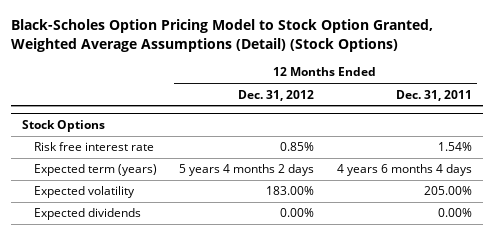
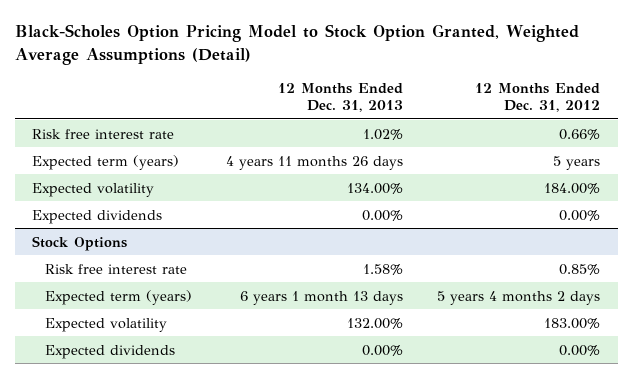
- Black-Scholes Option Pricing Model to Stock Option Granted, Weighted Average Assumptions (Detail) (Stock Options)
+ Black-Scholes Option Pricing Model to Stock Option Granted, Weighted Average Assumptions (Detail)
- | 12 Months Ended Dec. 31, 2012 | 12 Months Ended Dec. 31, 2011
+ | 12 Months Ended Dec. 31, 2013 | 12 Months Ended Dec. 31, 2012
+ Risk free interest rate | 1.02% | 0.66%
+ Expected term (years) | 4 years 11 months 26 days | 5 years
+ Expected volatility | 134.00% | 184.00%
+ Expected dividends | 0.00% | 0.00%

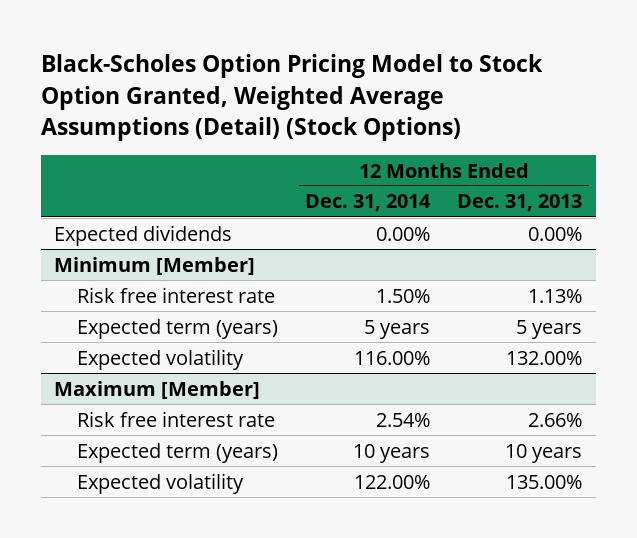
- Black-Scholes Option Pricing Model to Stock Option Granted, Weighted Average Assumptions (Detail)
+ Black-Scholes Option Pricing Model to Stock Option Granted, Weighted Average Assumptions (Detail) (Stock Options)
- | 12 Months Ended Dec. 31, 2013 | 12 Months Ended Dec. 31, 2012
+ | 12 Months Ended Dec. 31, 2014 | 12 Months Ended Dec. 31, 2013
- Risk free interest rate | 1.02% | 0.66%
- Expected term (years) | 4 years 11 months 26 days | 5 years
- Expected volatility | 134.00% | 184.00%
- Stock Options
- Risk free interest rate | 1.58% | 0.85%
- Expected term (years) | 6 years 1 month 13 days | 5 years 4 months 2 days
+ Minimum [Member]
+ Risk free interest rate | 1.50% | 1.13%
+ Expected term (years) | 5 years | 5 years
- Expected dividends | 0.00% | 0.00%
+ Maximum [Member]
+ Risk free interest rate | 2.54% | 2.66%
+ Expected term (years) | 10 years | 10 years
+ Expected volatility | 122.00% | 135.00%

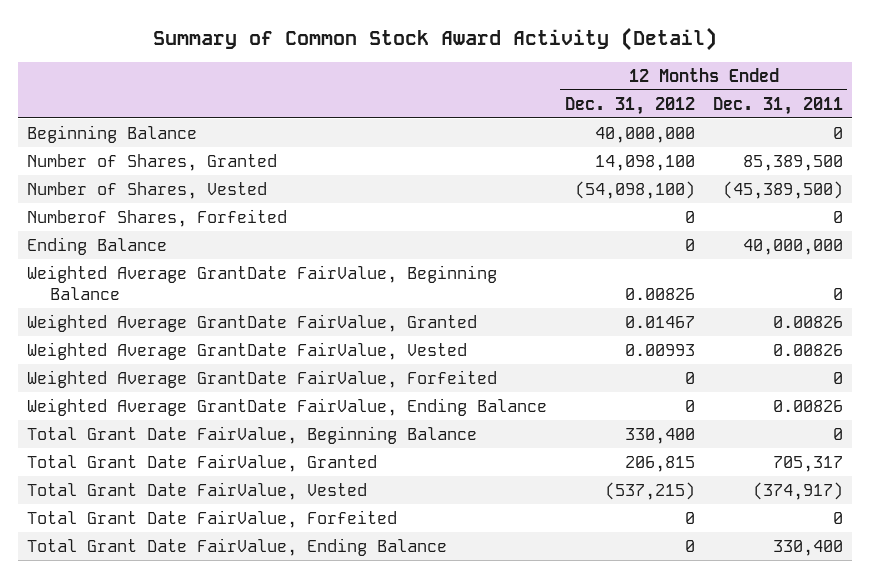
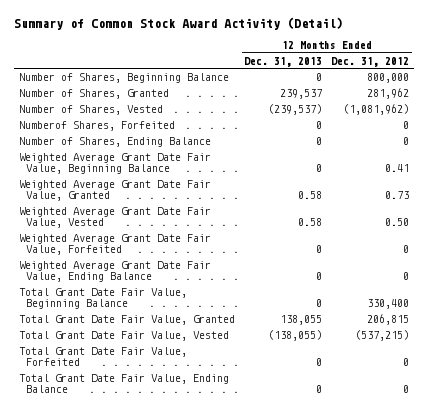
- | 12 Months Ended Dec. 31, 2012 | 12 Months Ended Dec. 31, 2011
+ | 12 Months Ended Dec. 31, 2013 | 12 Months Ended Dec. 31, 2012
- Beginning Balance | 40,000,000 | 0
- Number of Shares, Granted | 14,098,100 | 85,389,500
- Number of Shares, Vested | (54,098,100) | (45,389,500)
+ Number of Shares, Beginning Balance | 0 | 800,000
+ Number of Shares, Granted | 239,537 | 281,962
+ Number of Shares, Vested | (239,537) | (1,081,962)
- Ending Balance | 0 | 40,000,000
- Weighted Average GrantDate FairValue, Beginning Balance | 0.00826 | 0
- Weighted Average GrantDate FairValue, Granted | 0.01467 | 0.00826
- Weighted Average GrantDate FairValue, Vested | 0.00993 | 0.00826
- Weighted Average GrantDate FairValue, Forfeited | 0 | 0
- Weighted Average GrantDate FairValue, Ending Balance | 0 | 0.00826
- Total Grant Date FairValue, Beginning Balance | 330,400 | 0
- Total Grant Date FairValue, Granted | 206,815 | 705,317
- Total Grant Date FairValue, Vested | (537,215) | (374,917)
- Total Grant Date FairValue, Forfeited | 0 | 0
- Total Grant Date FairValue, Ending Balance | 0 | 330,400
+ Number of Shares, Ending Balance | 0 | 0
+ Weighted Average Grant Date Fair Value, Beginning Balance | 0 | 0.41
+ Weighted Average Grant Date Fair Value, Granted | 0.58 | 0.73
+ Weighted Average Grant Date Fair Value, Vested | 0.58 | 0.50
+ Weighted Average Grant Date Fair Value, Forfeited | 0 | 0
+ Weighted Average Grant Date Fair Value, Ending Balance | 0 | 0
+ Total Grant Date Fair Value, Beginning Balance | 0 | 330,400
+ Total Grant Date Fair Value, Granted | 138,055 | 206,815
+ Total Grant Date Fair Value, Vested | (138,055) | (537,215)
+ Total Grant Date Fair Value, Forfeited | 0 | 0
+ Total Grant Date Fair Value, Ending Balance | 0 | 0

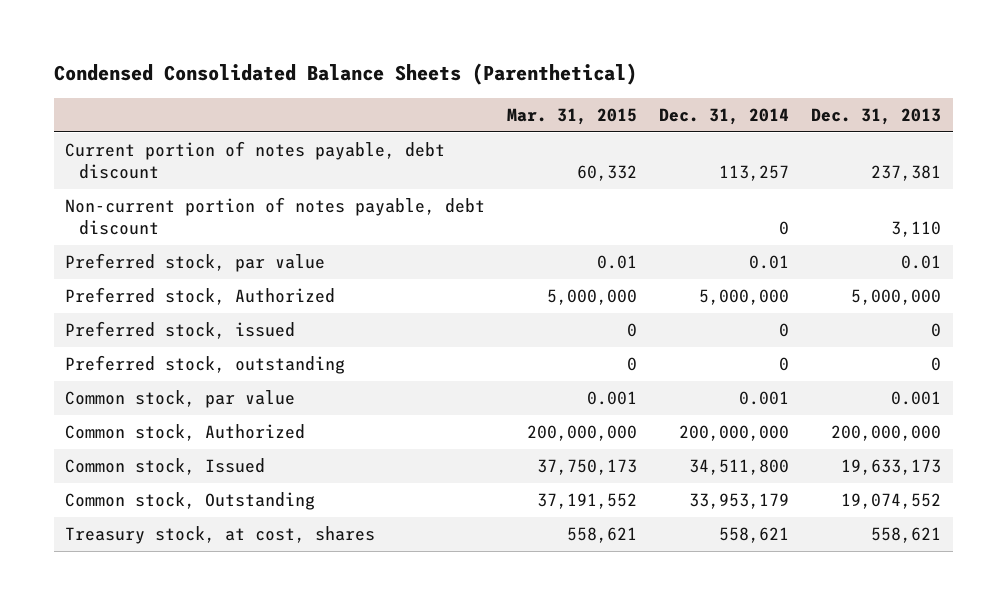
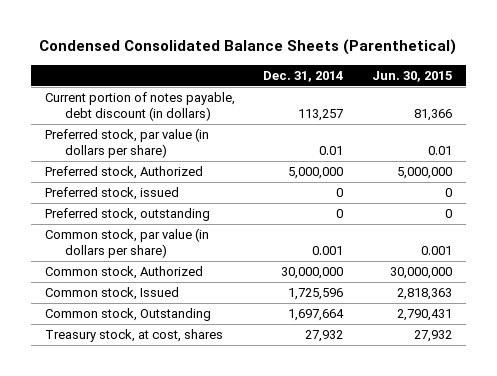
- | Mar. 31, 2015 | Dec. 31, 2014 | Dec. 31, 2013
+ | Dec. 31, 2014 | Jun. 30, 2015
- Current portion of notes payable, debt discount | 60,332 | 113,257 | 237,381
- Non-current portion of notes payable, debt discount | | 0 | 3,110
- Preferred stock, par value | 0.01 | 0.01 | 0.01
+ Current portion of notes payable, debt discount (in dollars) | 113,257 | 81,366
+ Preferred stock, par value (in dollars per share) | 0.01 | 0.01
- Common stock, par value | 0.001 | 0.001 | 0.001
- Common stock, Authorized | 200,000,000 | 200,000,000 | 200,000,000
- Common stock, Issued | 37,750,173 | 34,511,800 | 19,633,173
- Common stock, Outstanding | 37,191,552 | 33,953,179 | 19,074,552
- Treasury stock, at cost, shares | 558,621 | 558,621 | 558,621
+ Common stock, par value (in dollars per share) | 0.001 | 0.001
+ Common stock, Authorized | 30,000,000 | 30,000,000
+ Common stock, Issued | 1,725,596 | 2,818,363
+ Common stock, Outstanding | 1,697,664 | 2,790,431
+ Treasury stock, at cost, shares | 27,932 | 27,932

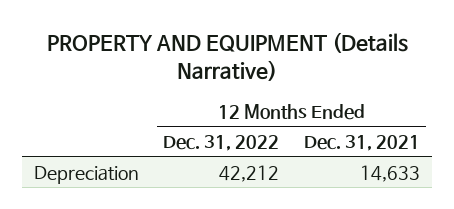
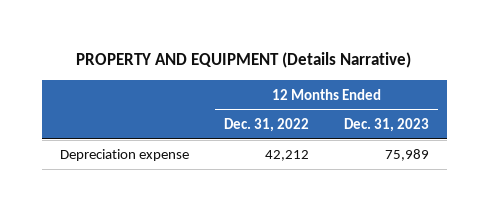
- | 12 Months Ended Dec. 31, 2022 | 12 Months Ended Dec. 31, 2021
+ | 12 Months Ended Dec. 31, 2022 | 12 Months Ended Dec. 31, 2023
- Depreciation | 42,212 | 14,633
+ Depreciation expense | 42,212 | 75,989

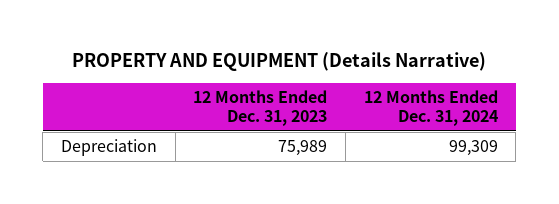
- | 12 Months Ended Dec. 31, 2022 | 12 Months Ended Dec. 31, 2023
+ | 12 Months Ended Dec. 31, 2023 | 12 Months Ended Dec. 31, 2024
- Depreciation expense | 42,212 | 75,989
+ Depreciation | 75,989 | 99,309

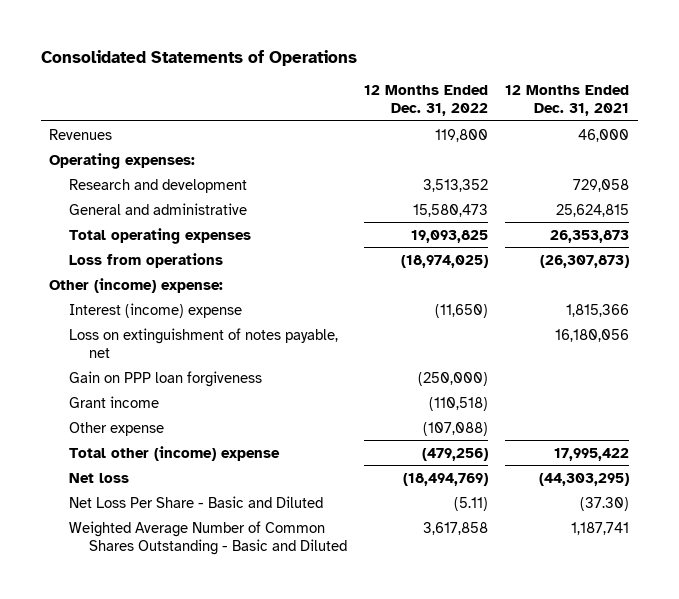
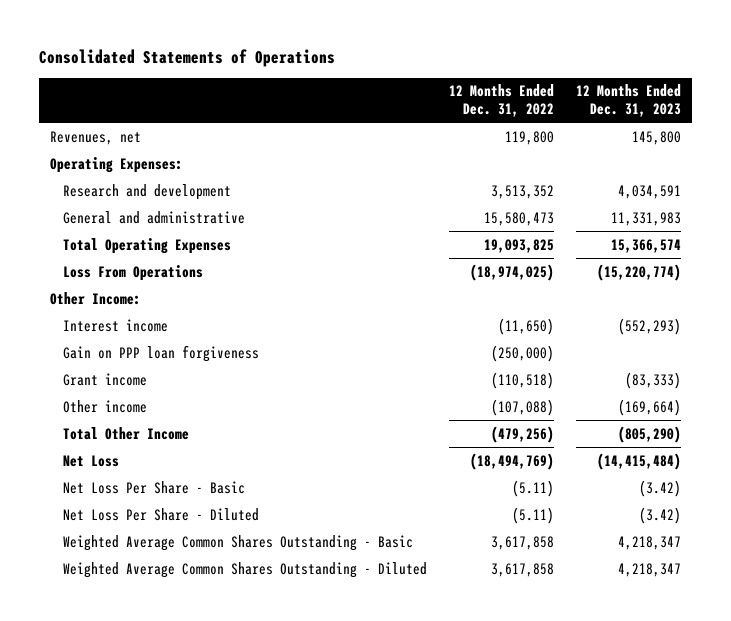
- | 12 Months Ended Dec. 31, 2022 | 12 Months Ended Dec. 31, 2021
+ | 12 Months Ended Dec. 31, 2022 | 12 Months Ended Dec. 31, 2023
- Revenues | 119,800 | 46,000
- Operating expenses:
+ Revenues, net | 119,800 | 145,800
+ Operating Expenses:
- Total operating expenses | 19,093,825 | 26,353,873
- Loss from operations | (18,974,025) | (26,307,873)
- Other (income) expense:
- Interest (income) expense | (11,650) | 1,815,366
- Loss on extinguishment of notes payable, net | | 16,180,056
+ Total Operating Expenses | 19,093,825 | 15,366,574
+ Loss From Operations | (18,974,025) | (15,220,774)
+ Other Income:
+ Interest income | (11,650) | (552,293)
- Other expense | (107,088) |
- Total other (income) expense | (479,256) | 17,995,422
- Net loss | (18,494,769) | (44,303,295)
- Net Loss Per Share - Basic and Diluted | (5.11) | (37.30)
- Weighted Average Number of Common Shares Outstanding - Basic and Diluted | 3,617,858 | 1,187,741
+ Other income | (107,088) | (169,664)
+ Total Other Income | (479,256) | (805,290)
+ Net Loss | (18,494,769) | (14,415,484)
+ Net Loss Per Share - Basic | (5.11) | (3.42)
+ Net Loss Per Share - Diluted | (5.11) | (3.42)
+ Weighted Average Common Shares Outstanding - Basic | 3,617,858 | 4,218,347
+ Weighted Average Common Shares Outstanding - Diluted | 3,617,858 | 4,218,347

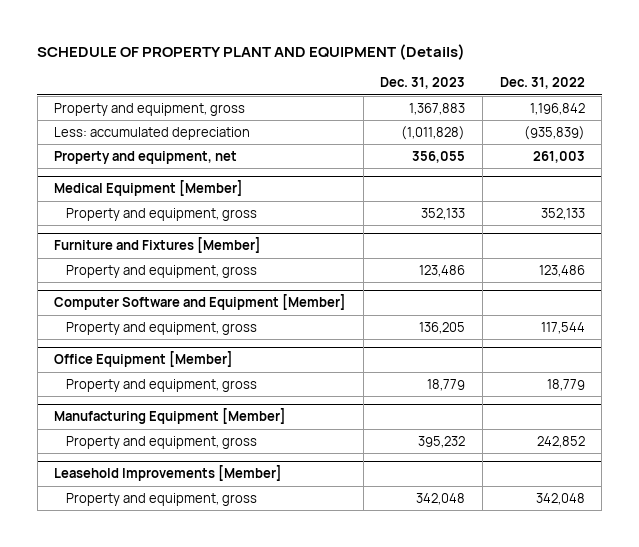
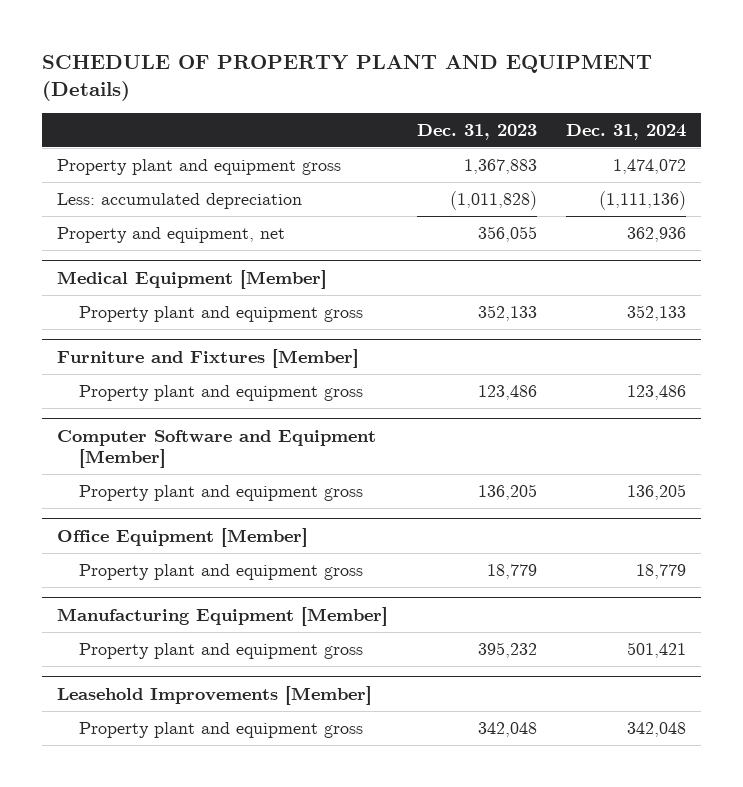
- | Dec. 31, 2023 | Dec. 31, 2022
+ | Dec. 31, 2023 | Dec. 31, 2024
- Property and equipment, gross | 1,367,883 | 1,196,842
+ Property plant and equipment gross | 1,367,883 | 1,474,072
@ Medical Equipment [Member]
- Property and equipment, gross | 352,133 | 352,133
+ Property plant and equipment gross | 352,133 | 352,133
@ Furniture and Fixtures [Member]
- Property and equipment, gross | 123,486 | 123,486
+ Property plant and equipment gross | 123,486 | 123,486
@ Computer Software and Equipment [Member]
- Property and equipment, gross | 136,205 | 117,544
+ Property plant and equipment gross | 136,205 | 136,205
@ Office Equipment [Member]
- Property and equipment, gross | 18,779 | 18,779
+ Property plant and equipment gross | 18,779 | 18,779
@ Manufacturing Equipment [Member]
- Property and equipment, gross | 395,232 | 242,852
+ Property plant and equipment gross | 395,232 | 501,421
@ Leasehold Improvements [Member]
- Property and equipment, gross | 342,048 | 342,048
+ Property plant and equipment gross | 342,048 | 342,048

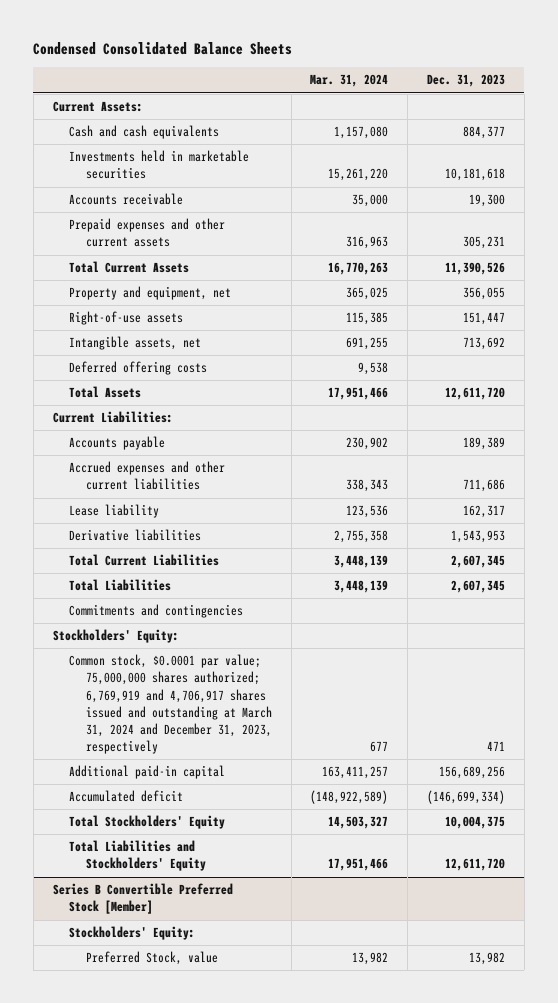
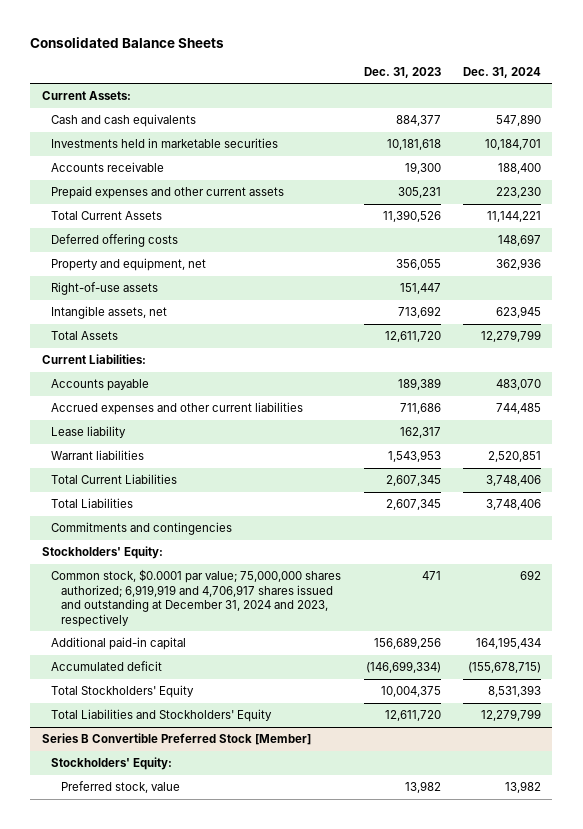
- Condensed Consolidated Balance Sheets
+ Consolidated Balance Sheets
- | Mar. 31, 2024 | Dec. 31, 2023
+ | Dec. 31, 2023 | Dec. 31, 2024
moved up: Deferred offering costs | | 148,697
- Derivative liabilities | 2,755,358 | 1,543,953
+ Warrant liabilities | 1,543,953 | 2,520,851
- Common stock, $0.0001 par value; 75,000,000 shares authorized; 6,769,919 and 4,706,917 shares issued and outstanding at March 31, 2024 and December 31, 2023, respectively | 677 | 471
+ Common stock, $0.0001 par value; 75,000,000 shares authorized; 6,919,919 and 4,706,917 shares issued and outstanding at December 31, 2024 and 2023, respectively | 471 | 692
@ Series B Convertible Preferred Stock [Member]
- Preferred Stock, value | 13,982 | 13,982
+ Preferred stock, value | 13,982 | 13,982

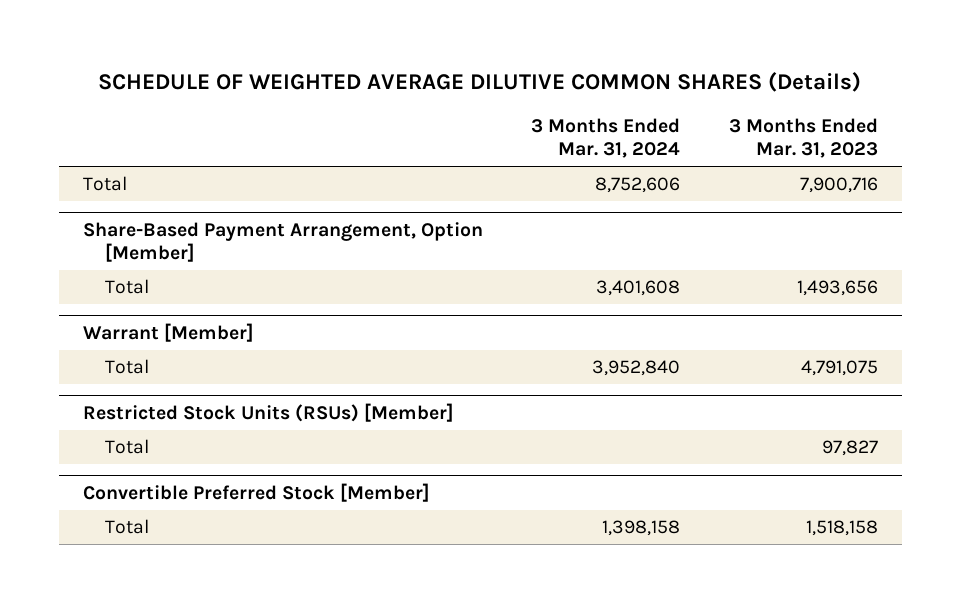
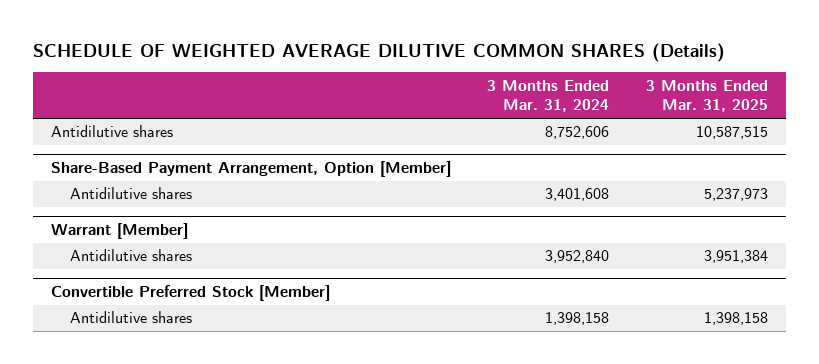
- | 3 Months Ended Mar. 31, 2024 | 3 Months Ended Mar. 31, 2023
+ | 3 Months Ended Mar. 31, 2024 | 3 Months Ended Mar. 31, 2025
- Total | 8,752,606 | 7,900,716
+ Antidilutive shares | 8,752,606 | 10,587,515
@ Share-Based Payment Arrangement, Option [Member]
- Total | 3,401,608 | 1,493,656
+ Antidilutive shares | 3,401,608 | 5,237,973
@ Warrant [Member]
- Total | 3,952,840 | 4,791,075
- Restricted Stock Units (RSUs) [Member]
- Total | | 97,827
@ Warrant [Member]
+ Antidilutive shares | 3,952,840 | 3,951,384
@ Convertible Preferred Stock [Member]
- Total | 1,398,158 | 1,518,158
+ Antidilutive shares | 1,398,158 | 1,398,158

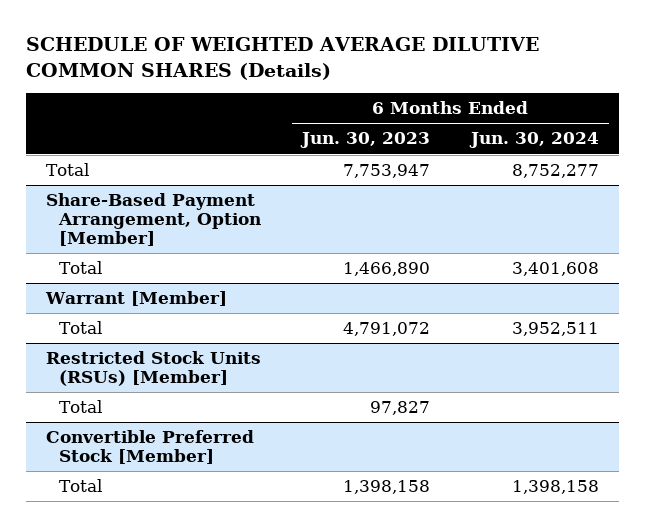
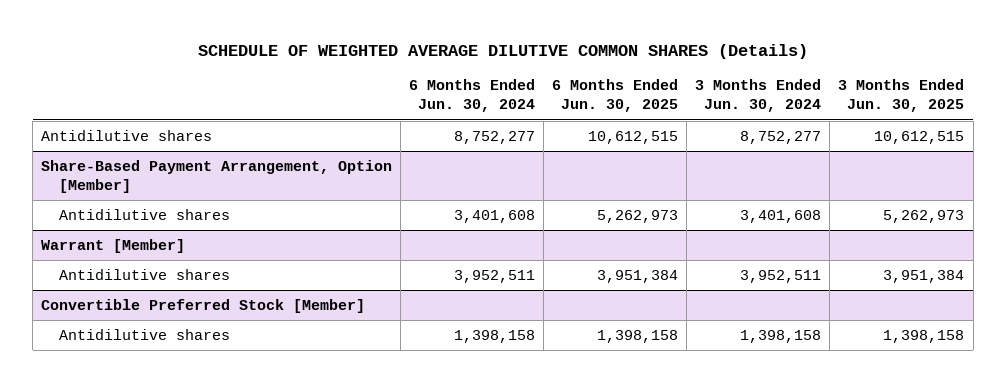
- | 6 Months Ended Jun. 30, 2023 | 6 Months Ended Jun. 30, 2024
+ | 6 Months Ended Jun. 30, 2024 | 6 Months Ended Jun. 30, 2025 | 3 Months Ended Jun. 30, 2024 | 3 Months Ended Jun. 30, 2025
- Total | 7,753,947 | 8,752,277
+ Antidilutive shares | 8,752,277 | 10,612,515 | 8,752,277 | 10,612,515
@ Share-Based Payment Arrangement, Option [Member]
- Total | 1,466,890 | 3,401,608
+ Antidilutive shares | 3,401,608 | 5,262,973 | 3,401,608 | 5,262,973
@ Warrant [Member]
- Total | 4,791,072 | 3,952,511
- Restricted Stock Units (RSUs) [Member]
- Total | 97,827 |
@ Warrant [Member]
+ Antidilutive shares | 3,952,511 | 3,951,384 | 3,952,511 | 3,951,384
@ Convertible Preferred Stock [Member]
- Total | 1,398,158 | 1,398,158
+ Antidilutive shares | 1,398,158 | 1,398,158 | 1,398,158 | 1,398,158

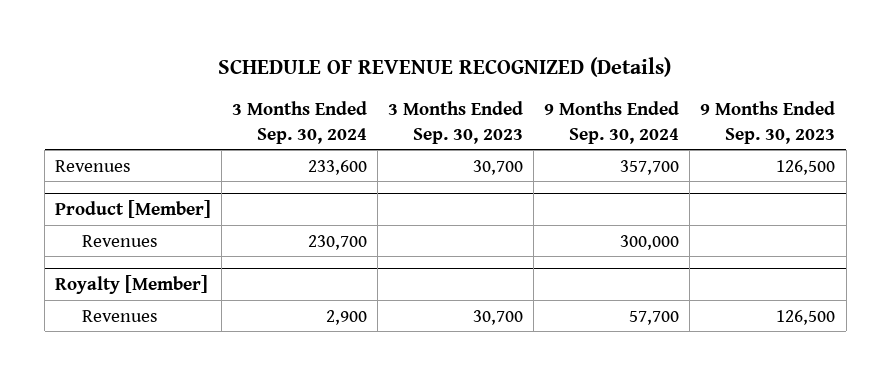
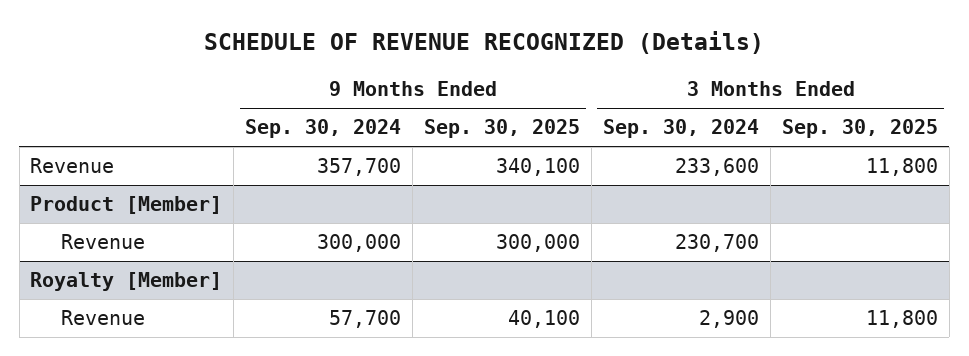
- | 3 Months Ended Sep. 30, 2024 | 3 Months Ended Sep. 30, 2023 | 9 Months Ended Sep. 30, 2024 | 9 Months Ended Sep. 30, 2023
+ | 9 Months Ended Sep. 30, 2024 | 9 Months Ended Sep. 30, 2025 | 3 Months Ended Sep. 30, 2024 | 3 Months Ended Sep. 30, 2025
- Revenues | 233,600 | 30,700 | 357,700 | 126,500
+ Revenue | 357,700 | 340,100 | 233,600 | 11,800
@ Product [Member]
- Revenues | 230,700 | | 300,000 |
+ Revenue | 300,000 | 300,000 | 230,700 |
@ Royalty [Member]
- Revenues | 2,900 | 30,700 | 57,700 | 126,500
+ Revenue | 57,700 | 40,100 | 2,900 | 11,800

